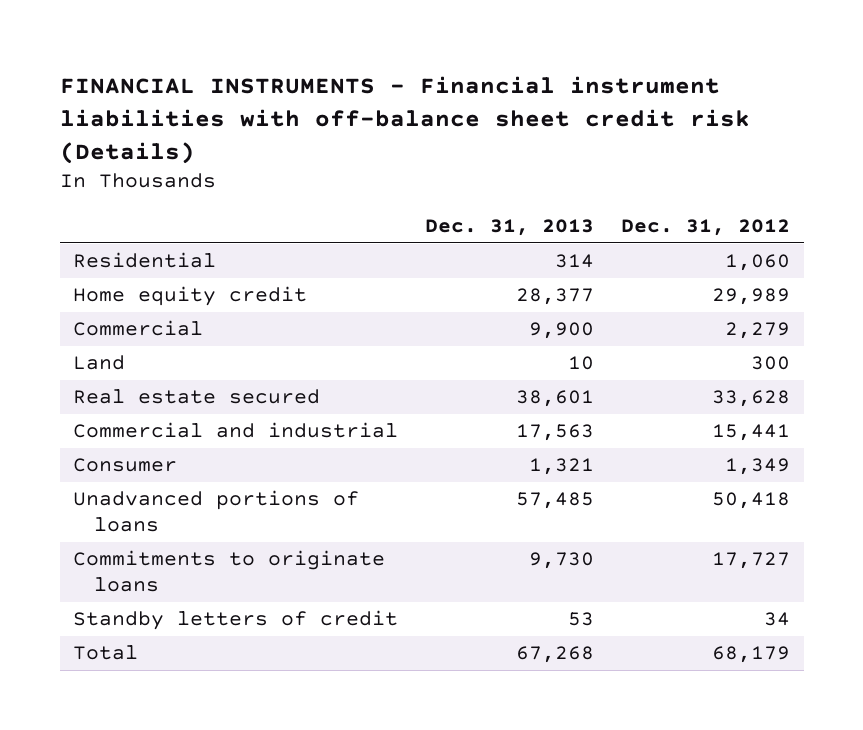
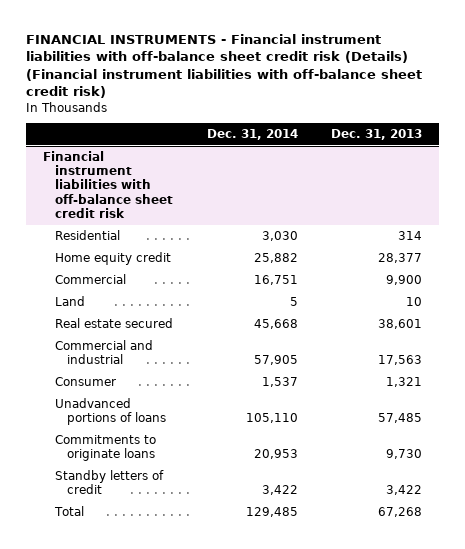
- FINANCIAL INSTRUMENTS - Financial instrument liabilities with off-balance sheet credit risk (Details)
+ FINANCIAL INSTRUMENTS - Financial instrument liabilities with off-balance sheet credit risk (Details) (Financial instrument liabilities with off-balance sheet credit risk)
- | Dec. 31, 2013 | Dec. 31, 2012
+ | Dec. 31, 2014 | Dec. 31, 2013
+ Financial instrument liabilities with off-balance sheet credit risk
- Standby letters of credit | 53 | 34
+ Standby letters of credit | 3,422 | 3,422

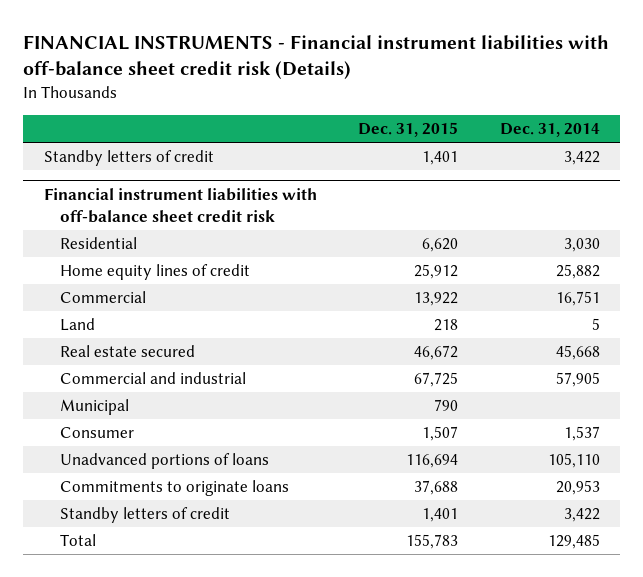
- FINANCIAL INSTRUMENTS - Financial instrument liabilities with off-balance sheet credit risk (Details) (Financial instrument liabilities with off-balance sheet credit risk)
+ FINANCIAL INSTRUMENTS - Financial instrument liabilities with off-balance sheet credit risk (Details)
- | Dec. 31, 2014 | Dec. 31, 2013
+ | Dec. 31, 2015 | Dec. 31, 2014
+ Standby letters of credit | 1,401 | 3,422
@ Financial instrument liabilities with off-balance sheet credit risk
- Home equity credit | 25,882 | 28,377
+ Home equity lines of credit | 25,912 | 25,882
+ Municipal | 790 |

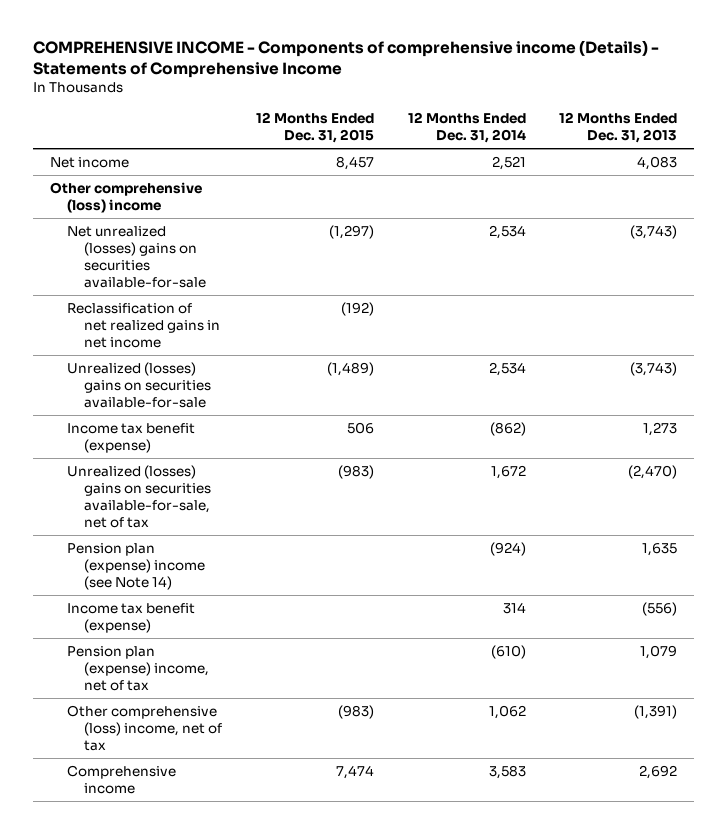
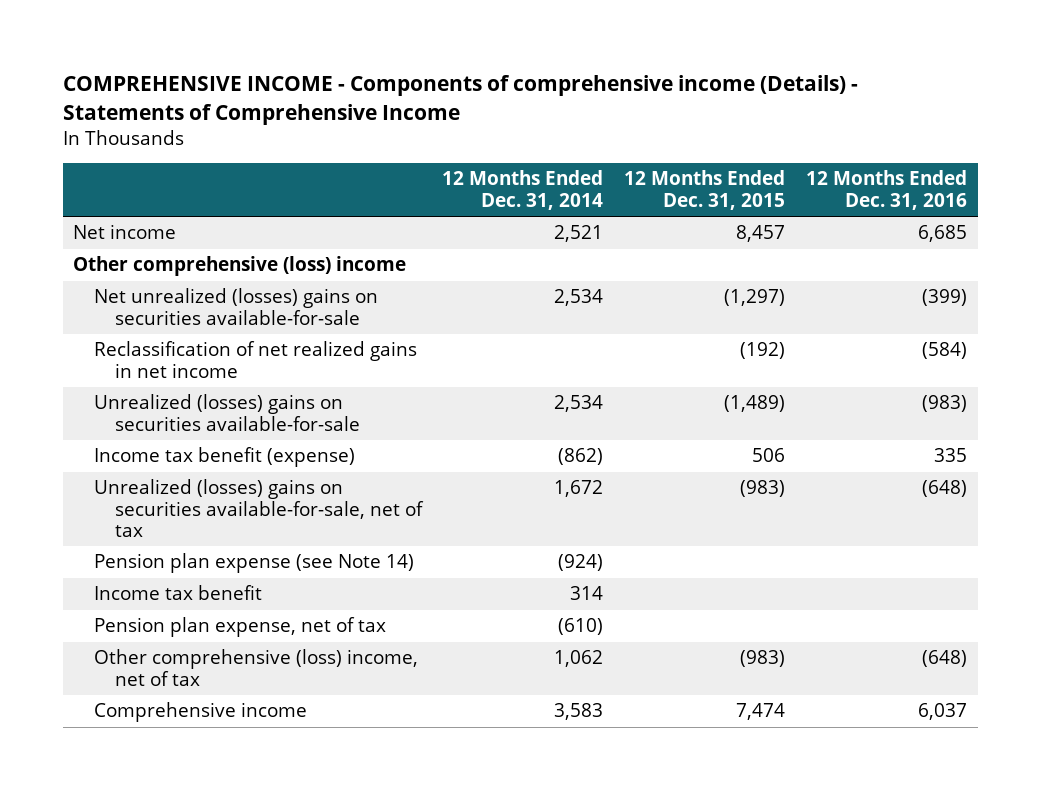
- | 12 Months Ended Dec. 31, 2015 | 12 Months Ended Dec. 31, 2014 | 12 Months Ended Dec. 31, 2013
+ | 12 Months Ended Dec. 31, 2014 | 12 Months Ended Dec. 31, 2015 | 12 Months Ended Dec. 31, 2016
- Pension plan (expense) income (see Note 14) | | (924) | 1,635
- Income tax benefit (expense) | | 314 | (556)
- Pension plan (expense) income, net of tax | | (610) | 1,079
+ Pension plan expense (see Note 14) | (924) | |
+ Income tax benefit | 314 | |
+ Pension plan expense, net of tax | (610) | |

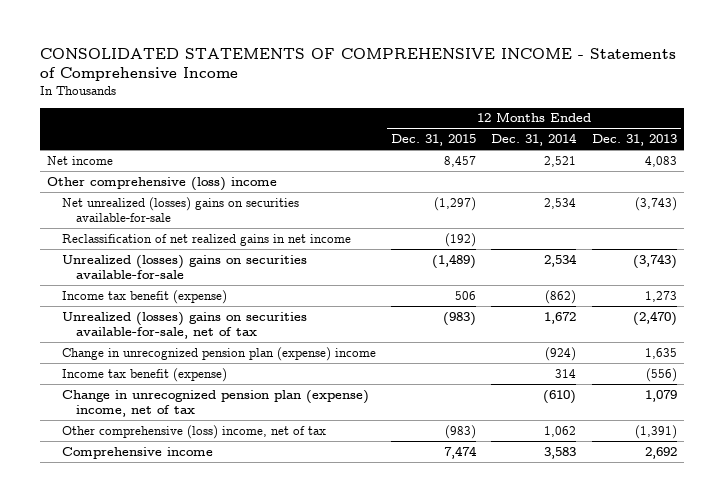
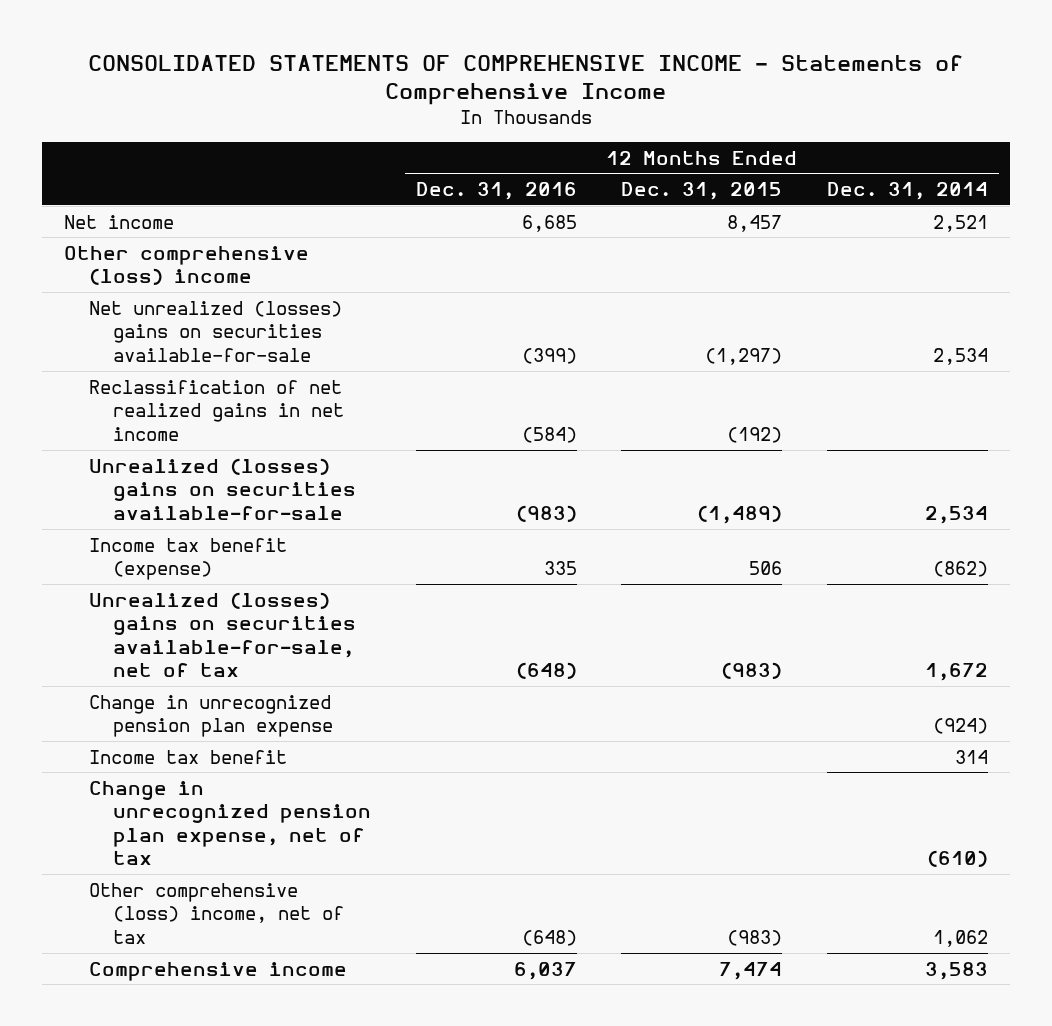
- | 12 Months Ended Dec. 31, 2015 | 12 Months Ended Dec. 31, 2014 | 12 Months Ended Dec. 31, 2013
+ | 12 Months Ended Dec. 31, 2016 | 12 Months Ended Dec. 31, 2015 | 12 Months Ended Dec. 31, 2014
- Change in unrecognized pension plan (expense) income | | (924) | 1,635
- Income tax benefit (expense) | | 314 | (556)
- Change in unrecognized pension plan (expense) income, net of tax | | (610) | 1,079
+ Change in unrecognized pension plan expense | | | (924)
+ Income tax benefit | | | 314
+ Change in unrecognized pension plan expense, net of tax | | | (610)

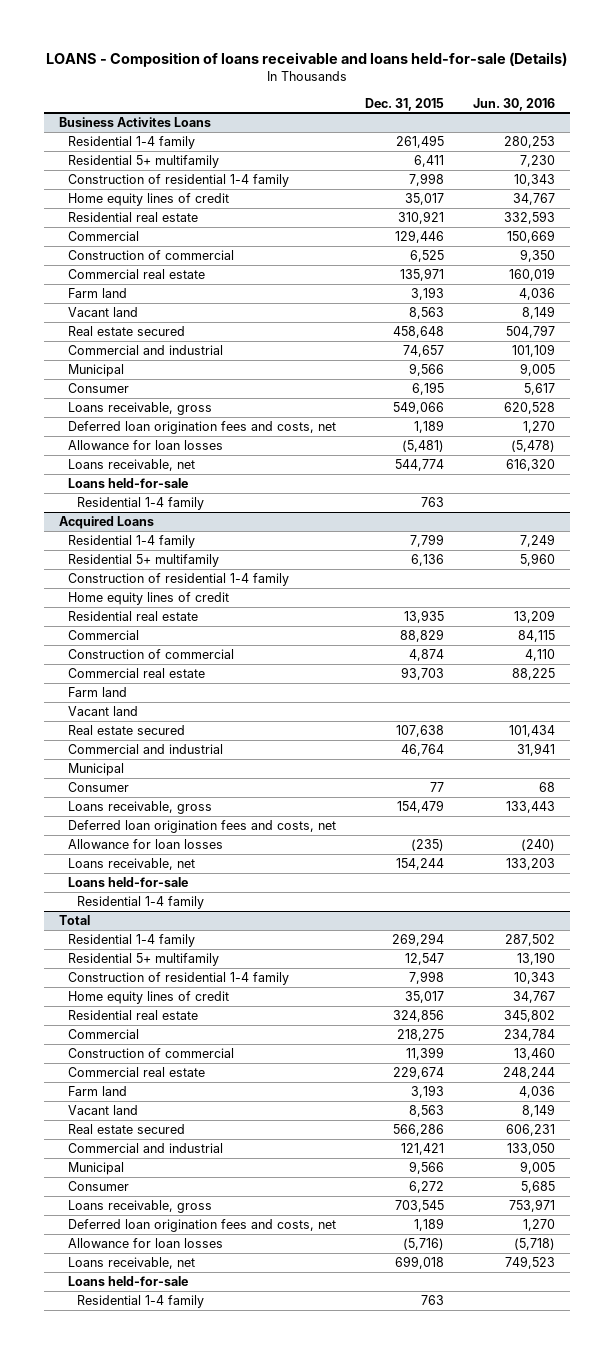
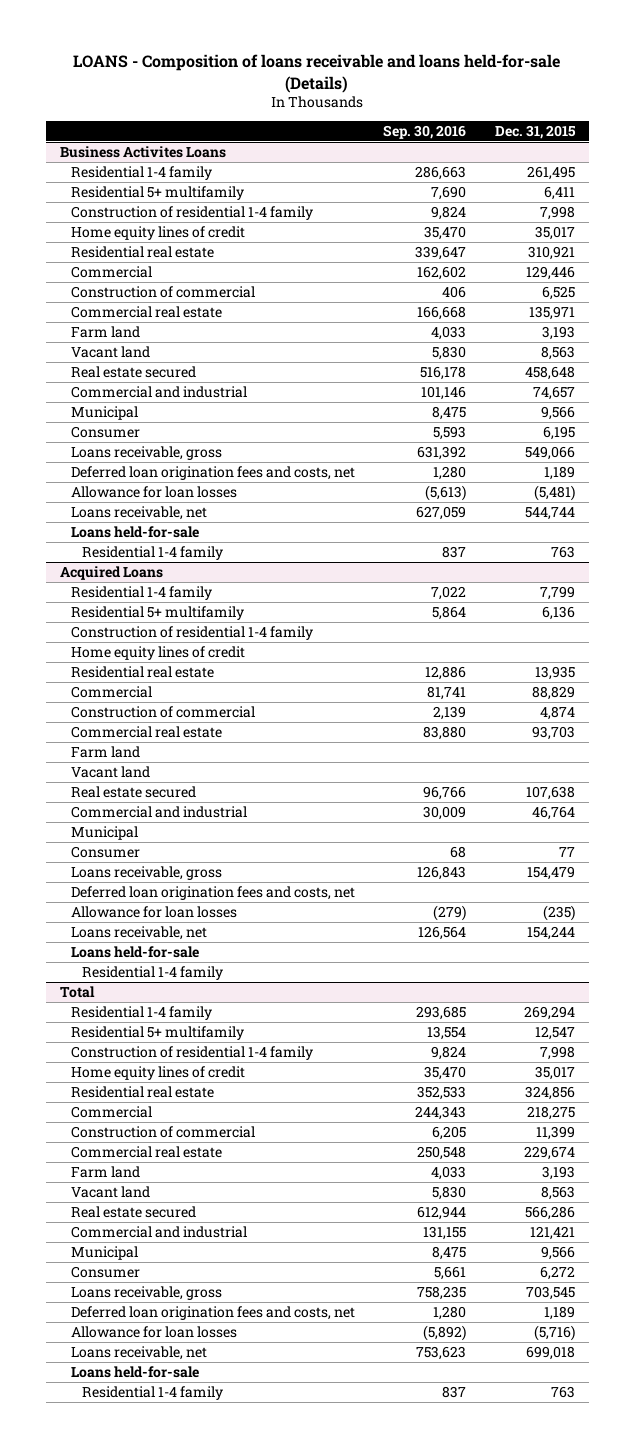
- | Dec. 31, 2015 | Jun. 30, 2016
+ | Sep. 30, 2016 | Dec. 31, 2015
@ Business Activites Loans
- Loans receivable, net | 544,774 | 616,320
+ Loans receivable, net | 627,059 | 544,744

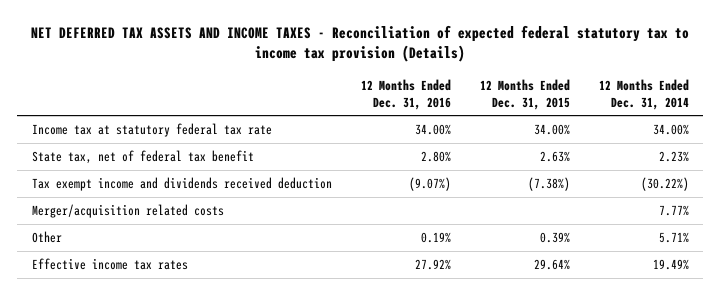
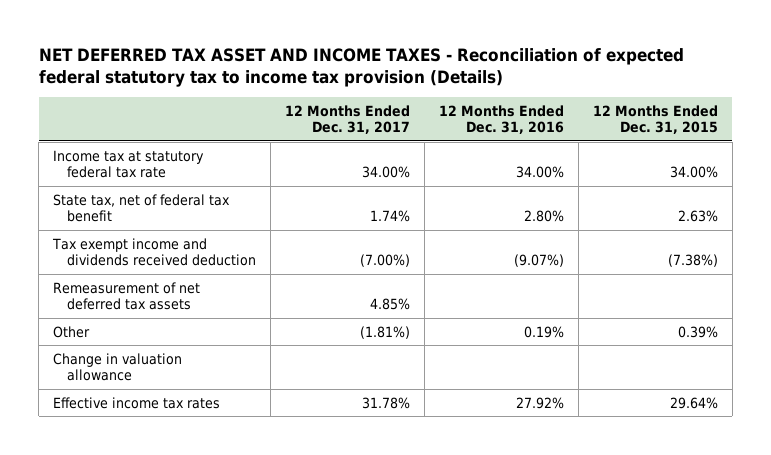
- NET DEFERRED TAX ASSETS AND INCOME TAXES - Reconciliation of expected federal statutory tax to income tax provision (Details)
+ NET DEFERRED TAX ASSET AND INCOME TAXES - Reconciliation of expected federal statutory tax to income tax provision (Details)
- | 12 Months Ended Dec. 31, 2016 | 12 Months Ended Dec. 31, 2015 | 12 Months Ended Dec. 31, 2014
+ | 12 Months Ended Dec. 31, 2017 | 12 Months Ended Dec. 31, 2016 | 12 Months Ended Dec. 31, 2015
- Merger/acquisition related costs | | | 7.77%
+ Remeasurement of net deferred tax assets | 4.85% | |
+ Change in valuation allowance

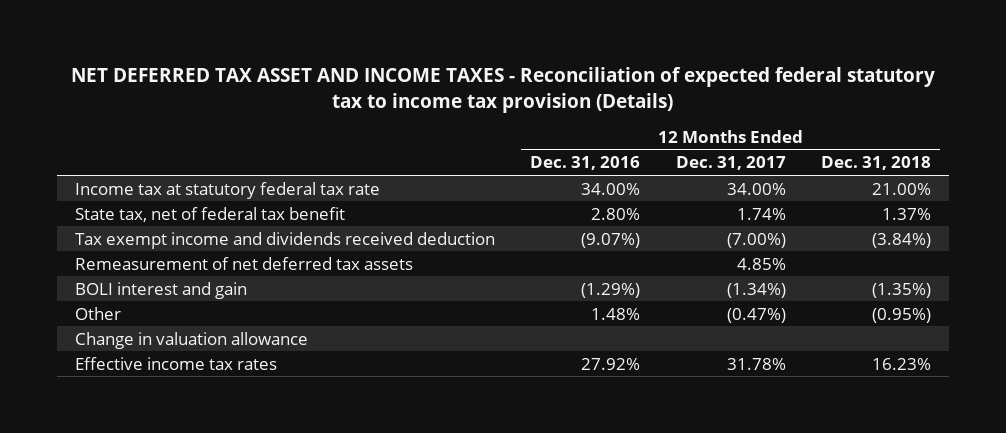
- | 12 Months Ended Dec. 31, 2017 | 12 Months Ended Dec. 31, 2016 | 12 Months Ended Dec. 31, 2015
+ | 12 Months Ended Dec. 31, 2016 | 12 Months Ended Dec. 31, 2017 | 12 Months Ended Dec. 31, 2018
- Other | (1.81%) | 0.19% | 0.39%
+ BOLI interest and gain | (1.29%) | (1.34%) | (1.35%)
+ Other | 1.48% | (0.47%) | (0.95%)

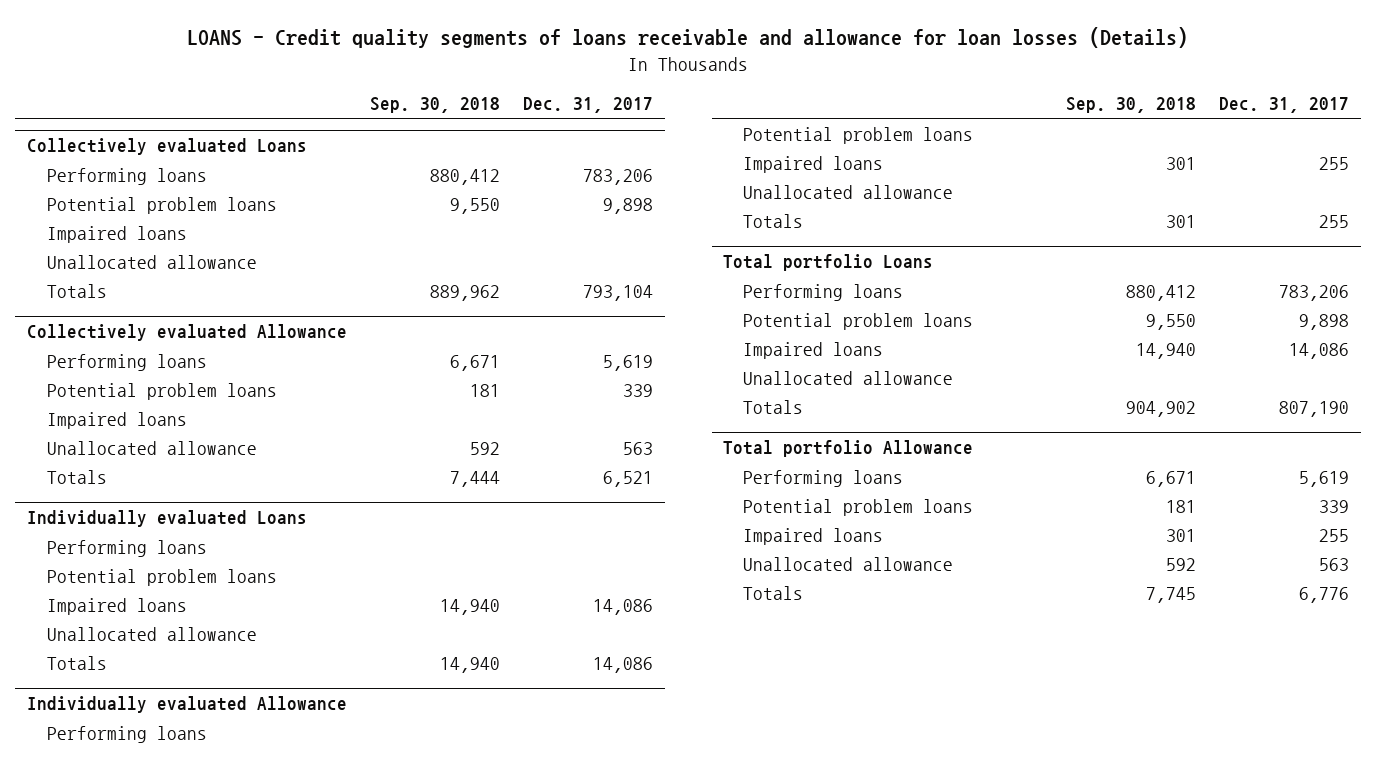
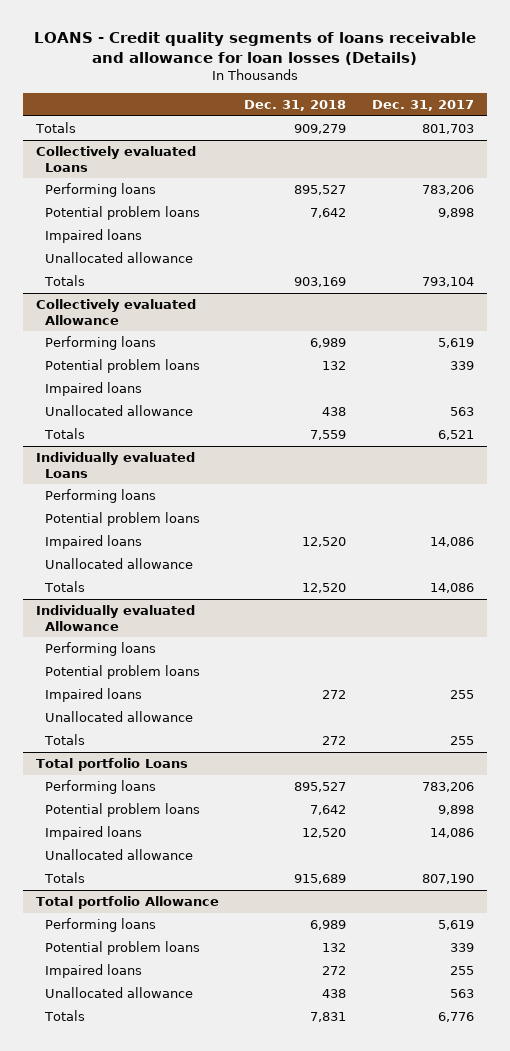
- | Sep. 30, 2018 | Dec. 31, 2017
+ | Dec. 31, 2018 | Dec. 31, 2017
+ Totals | 909,279 | 801,703

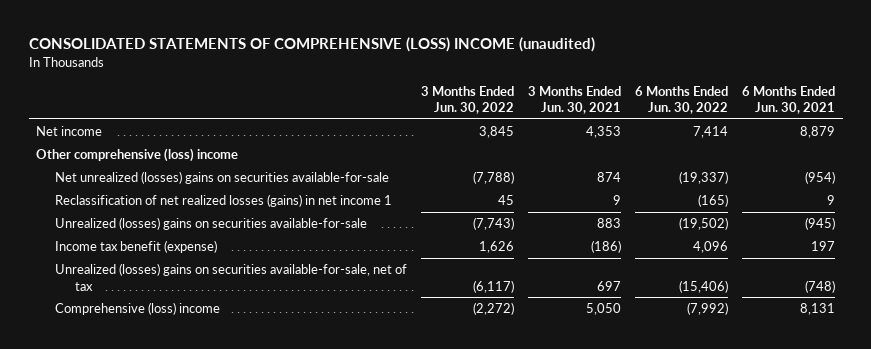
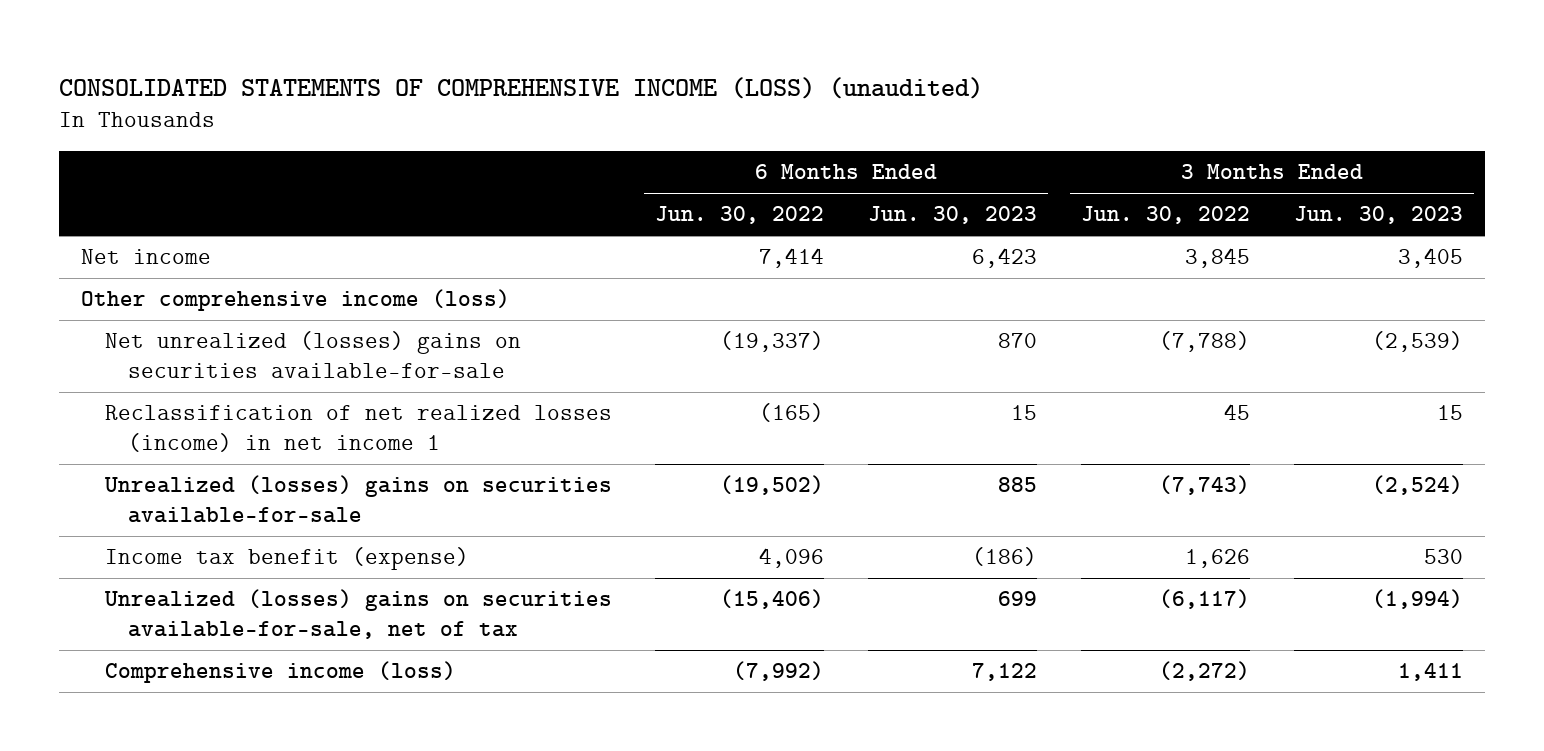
- CONSOLIDATED STATEMENTS OF COMPREHENSIVE (LOSS) INCOME (unaudited)
+ CONSOLIDATED STATEMENTS OF COMPREHENSIVE INCOME (LOSS) (unaudited)
- | 3 Months Ended Jun. 30, 2022 | 3 Months Ended Jun. 30, 2021 | 6 Months Ended Jun. 30, 2022 | 6 Months Ended Jun. 30, 2021
+ | 6 Months Ended Jun. 30, 2022 | 6 Months Ended Jun. 30, 2023 | 3 Months Ended Jun. 30, 2022 | 3 Months Ended Jun. 30, 2023
- Other comprehensive (loss) income
+ Other comprehensive income (loss)
- Reclassification of net realized losses (gains) in net income 1 | 45 | 9 | (165) | 9
+ Reclassification of net realized losses (income) in net income 1 | (165) | 15 | 45 | 15
- Comprehensive (loss) income | (2,272) | 5,050 | (7,992) | 8,131
+ Comprehensive income (loss) | (7,992) | 7,122 | (2,272) | 1,411

